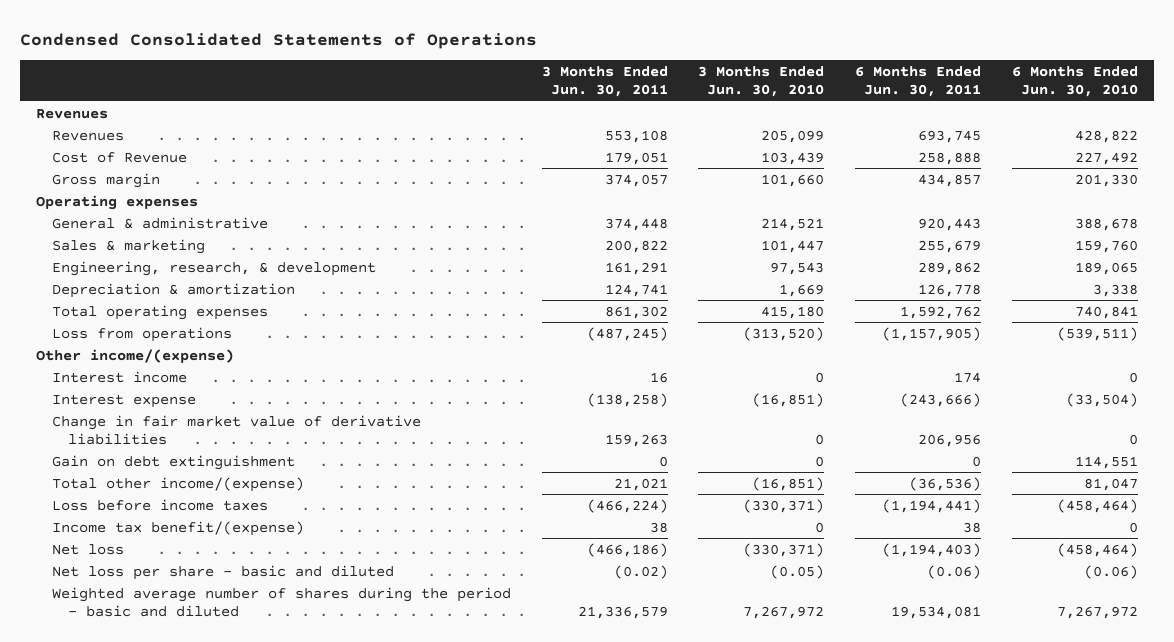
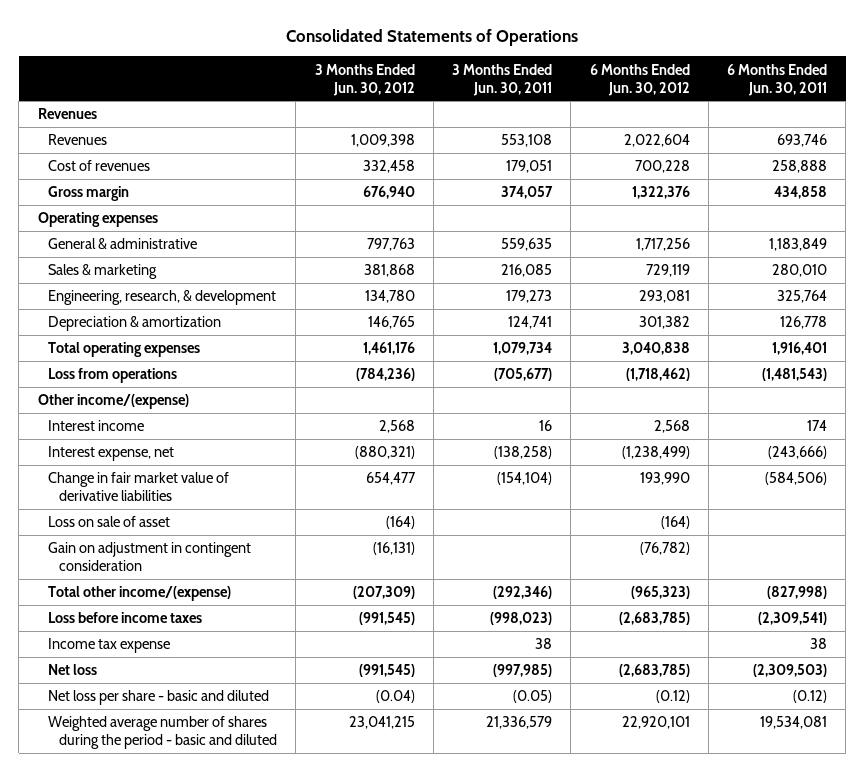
- Condensed Consolidated Statements of Operations
+ Consolidated Statements of Operations
- | 3 Months Ended Jun. 30, 2011 | 3 Months Ended Jun. 30, 2010 | 6 Months Ended Jun. 30, 2011 | 6 Months Ended Jun. 30, 2010
+ | 3 Months Ended Jun. 30, 2012 | 3 Months Ended Jun. 30, 2011 | 6 Months Ended Jun. 30, 2012 | 6 Months Ended Jun. 30, 2011
- Revenues | 553,108 | 205,099 | 693,745 | 428,822
- Cost of Revenue | 179,051 | 103,439 | 258,888 | 227,492
- Gross margin | 374,057 | 101,660 | 434,857 | 201,330
+ Revenues | 1,009,398 | 553,108 | 2,022,604 | 693,746
+ Cost of revenues | 332,458 | 179,051 | 700,228 | 258,888
+ Gross margin | 676,940 | 374,057 | 1,322,376 | 434,858
- General & administrative | 374,448 | 214,521 | 920,443 | 388,678
- Sales & marketing | 200,822 | 101,447 | 255,679 | 159,760
- Engineering, research, & development | 161,291 | 97,543 | 289,862 | 189,065
+ General & administrative | 797,763 | 559,635 | 1,717,256 | 1,183,849
+ Sales & marketing | 381,868 | 216,085 | 729,119 | 280,010
+ Engineering, research, & development | 134,780 | 179,273 | 293,081 | 325,764
- Total operating expenses | 861,302 | 415,180 | 1,592,762 | 740,841
- Loss from operations | (487,245) | (313,520) | (1,157,905) | (539,511)
+ Total operating expenses | 1,461,176 | 1,079,734 | 3,040,838 | 1,916,401
+ Loss from operations | (784,236) | (705,677) | (1,718,462) | (1,481,543)
- Interest expense | (138,258) | (16,851) | (243,666) | (33,504)
- Change in fair market value of derivative liabilities | 159,263 | 0 | 206,956 | 0
- Gain on debt extinguishment | 0 | 0 | 0 | 114,551
- Total other income/(expense) | 21,021 | (16,851) | (36,536) | 81,047
- Loss before income taxes | (466,224) | (330,371) | (1,194,441) | (458,464)
- Income tax benefit/(expense) | 38 | 0 | 38 | 0
- Net loss | (466,186) | (330,371) | (1,194,403) | (458,464)
- Net loss per share - basic and diluted | (0.02) | (0.05) | (0.06) | (0.06)
+ Interest expense, net | (880,321) | (138,258) | (1,238,499) | (243,666)
+ Change in fair market value of derivative liabilities | 654,477 | (154,104) | 193,990 | (584,506)
+ Loss on sale of asset | (164) | | (164) |
+ Gain on adjustment in contingent consideration | (16,131) | | (76,782) |
+ Total other income/(expense) | (207,309) | (292,346) | (965,323) | (827,998)
+ Loss before income taxes | (991,545) | (998,023) | (2,683,785) | (2,309,541)
+ Income tax expense | | 38 | | 38
+ Net loss | (991,545) | (997,985) | (2,683,785) | (2,309,503)
+ Net loss per share - basic and diluted | (0.04) | (0.05) | (0.12) | (0.12)

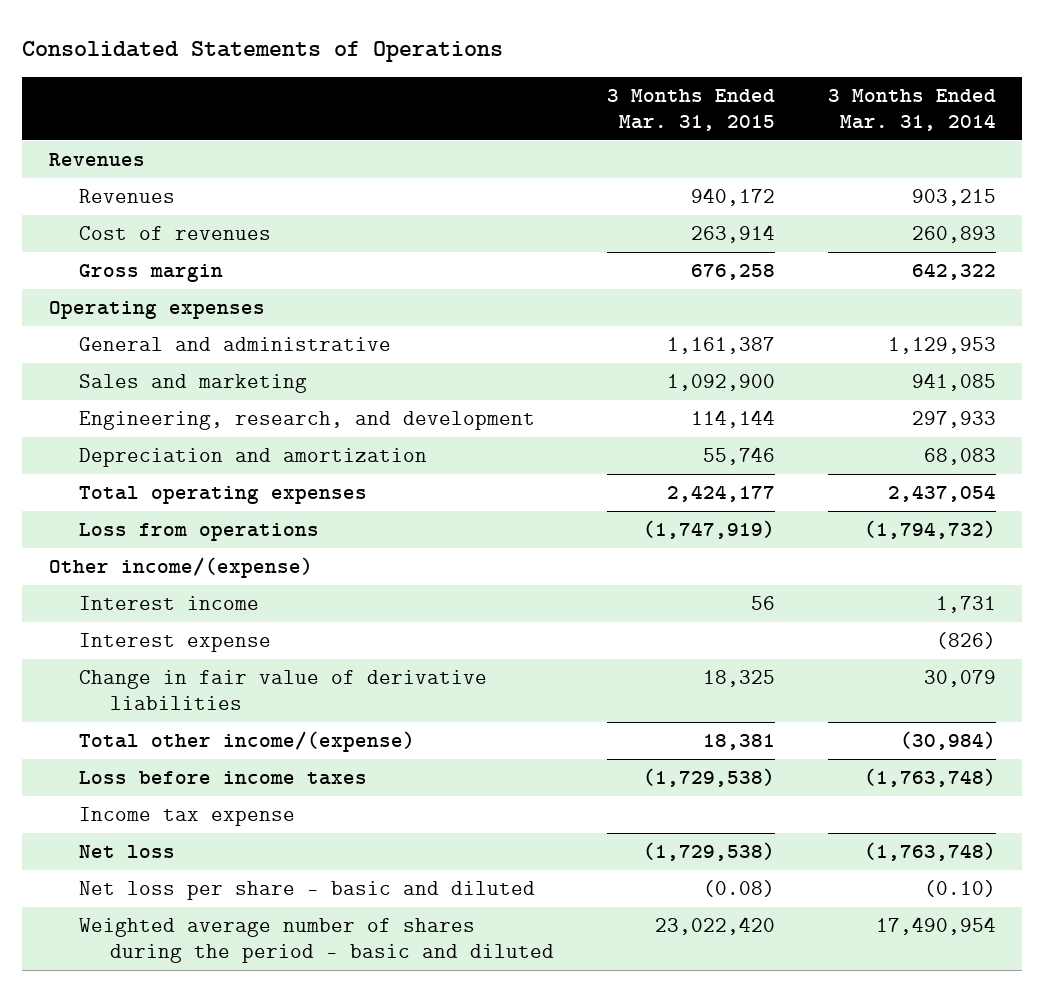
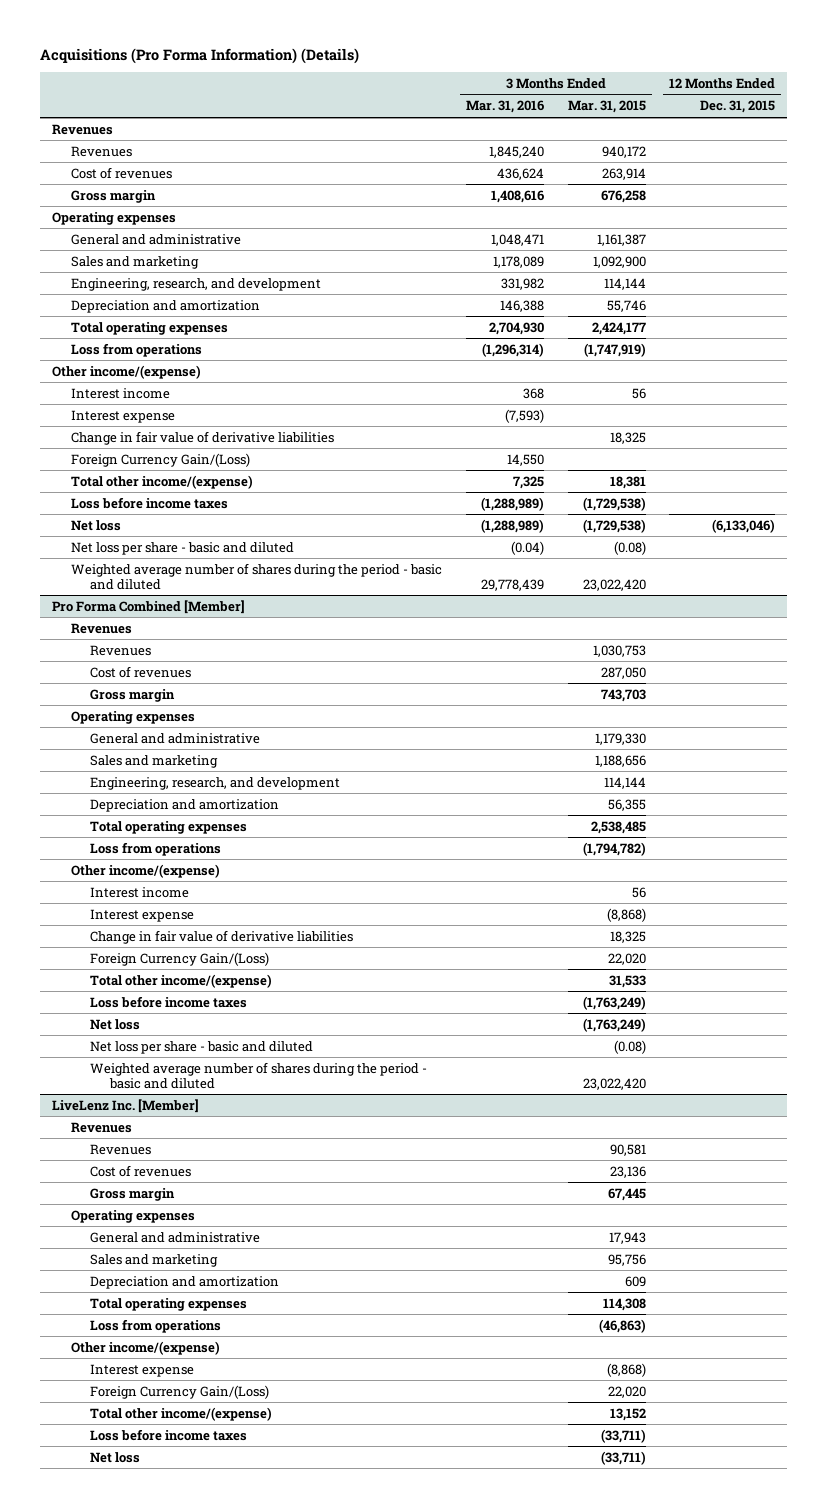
- Consolidated Statements of Operations
+ Acquisitions (Pro Forma Information) (Details)
- | 3 Months Ended Mar. 31, 2015 | 3 Months Ended Mar. 31, 2014
+ | 3 Months Ended Mar. 31, 2016 | 3 Months Ended Mar. 31, 2015 | 12 Months Ended Dec. 31, 2015
+ Foreign Currency Gain/(Loss) | 14,550 | |
- Income tax expense
+ Pro Forma Combined [Member]
+ Revenues
+ Revenues | | 1,030,753 |
+ Cost of revenues | | 287,050 |
+ Gross margin | | 743,703 |
+ Operating expenses
+ General and administrative | | 1,179,330 |
+ Sales and marketing | | 1,188,656 |
+ Engineering, research, and development | | 114,144 |
+ Depreciation and amortization | | 56,355 |
+ Total operating expenses | | 2,538,485 |
+ Loss from operations | | (1,794,782) |
+ Other income/(expense)
+ Interest income | | 56 |
+ Interest expense | | (8,868) |
+ Change in fair value of derivative liabilities | | 18,325 |
+ Foreign Currency Gain/(Loss) | | 22,020 |
+ Total other income/(expense) | | 31,533 |
+ Loss before income taxes | | (1,763,249) |
+ Net loss | | (1,763,249) |
+ Net loss per share - basic and diluted | | (0.08) |
+ Weighted average number of shares during the period - basic and diluted | | 23,022,420 |
+ LiveLenz Inc. [Member]
+ Revenues
+ Revenues | | 90,581 |
+ Cost of revenues | | 23,136 |
+ Gross margin | | 67,445 |
+ Operating expenses
+ General and administrative | | 17,943 |
+ Sales and marketing | | 95,756 |
+ Depreciation and amortization | | 609 |
+ Total operating expenses | | 114,308 |
+ Loss from operations | | (46,863) |
+ Other income/(expense)
+ Interest expense | | (8,868) |
+ Foreign Currency Gain/(Loss) | | 22,020 |
+ Total other income/(expense) | | 13,152 |
+ Loss before income taxes | | (33,711) |
+ Net loss | | (33,711) |

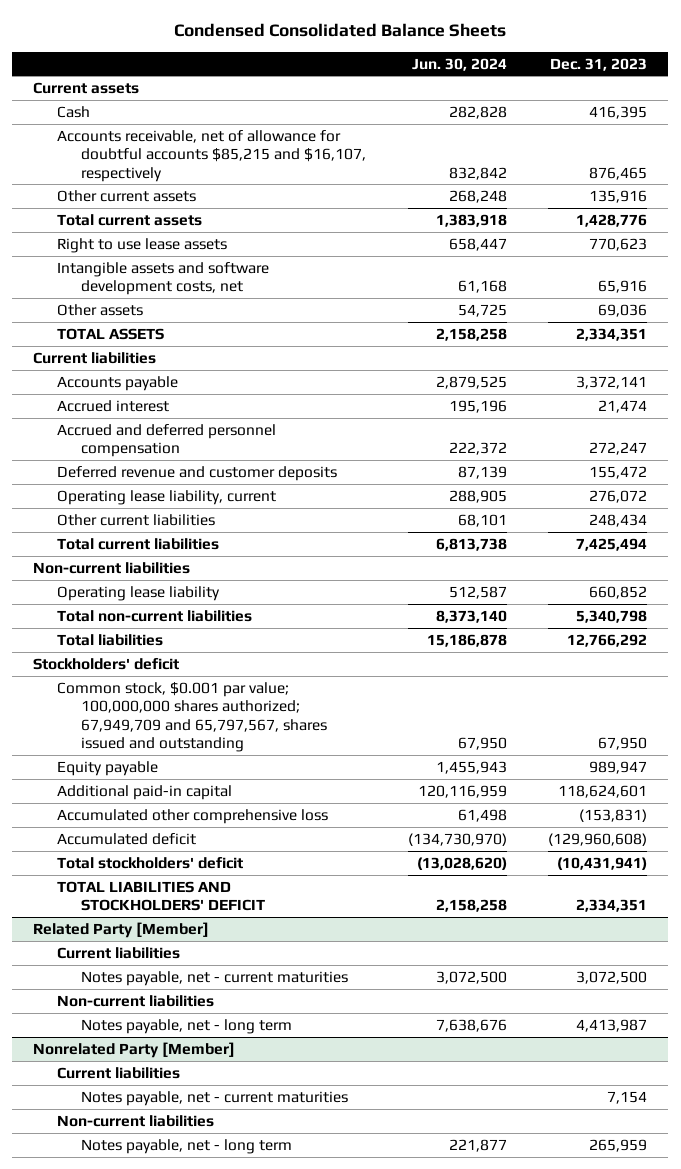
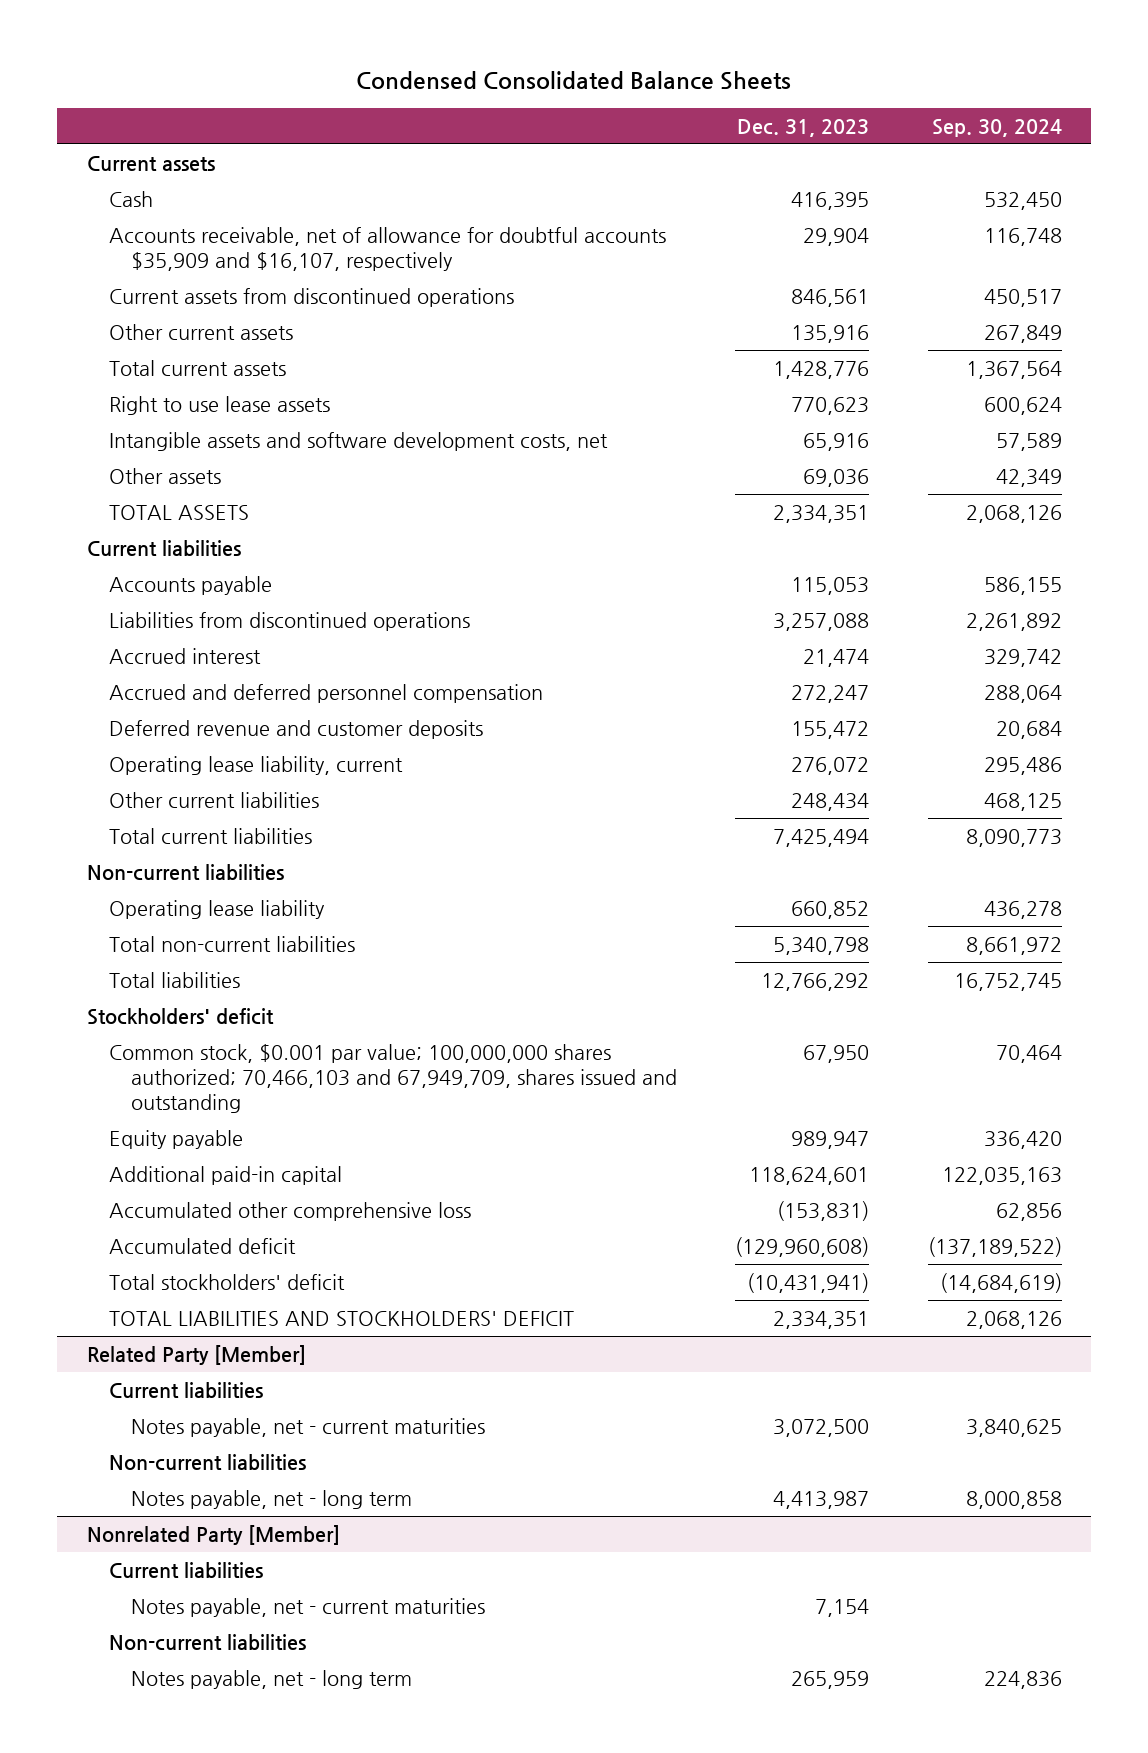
- | Jun. 30, 2024 | Dec. 31, 2023
+ | Dec. 31, 2023 | Sep. 30, 2024
- Accounts receivable, net of allowance for doubtful accounts $85,215 and $16,107, respectively | 832,842 | 876,465
+ Accounts receivable, net of allowance for doubtful accounts $35,909 and $16,107, respectively | 29,904 | 116,748
+ Current assets from discontinued operations | 846,561 | 450,517
- Accounts payable | 2,879,525 | 3,372,141
+ Accounts payable | 115,053 | 586,155
+ Liabilities from discontinued operations | 3,257,088 | 2,261,892
- Common stock, $0.001 par value; 100,000,000 shares authorized; 67,949,709 and 65,797,567, shares issued and outstanding | 67,950 | 67,950
+ Common stock, $0.001 par value; 100,000,000 shares authorized; 70,466,103 and 67,949,709, shares issued and outstanding | 67,950 | 70,464

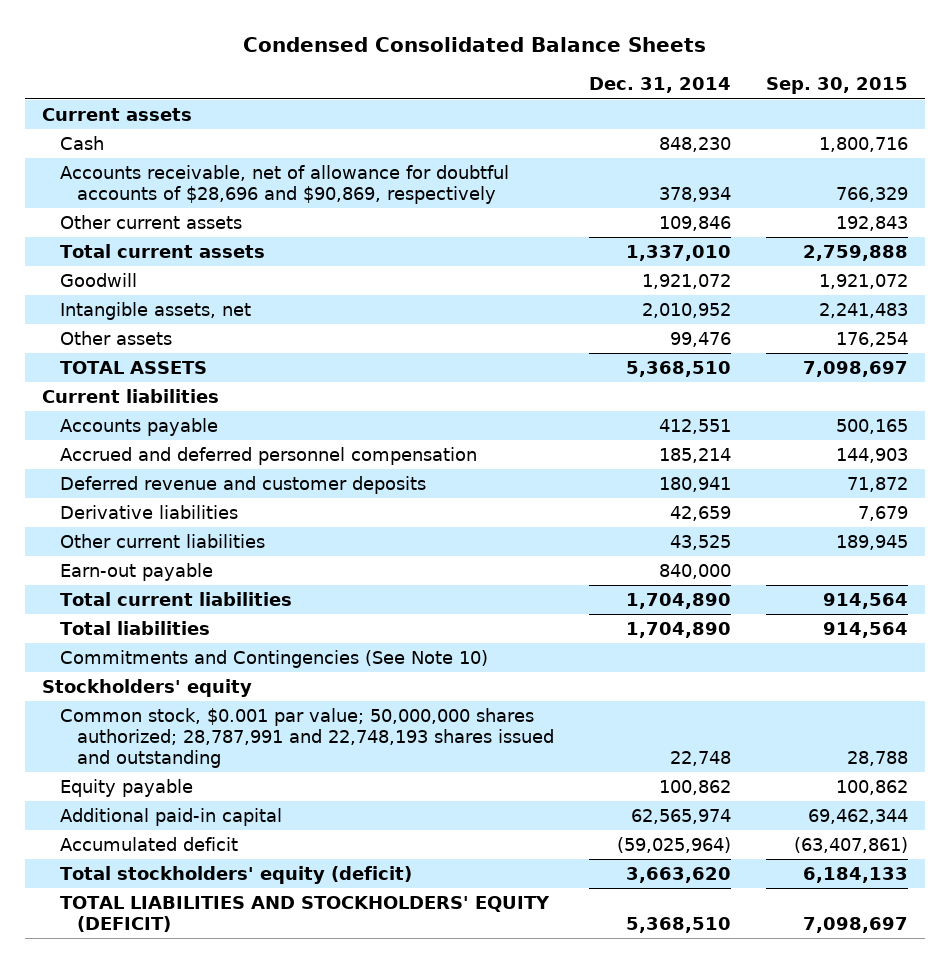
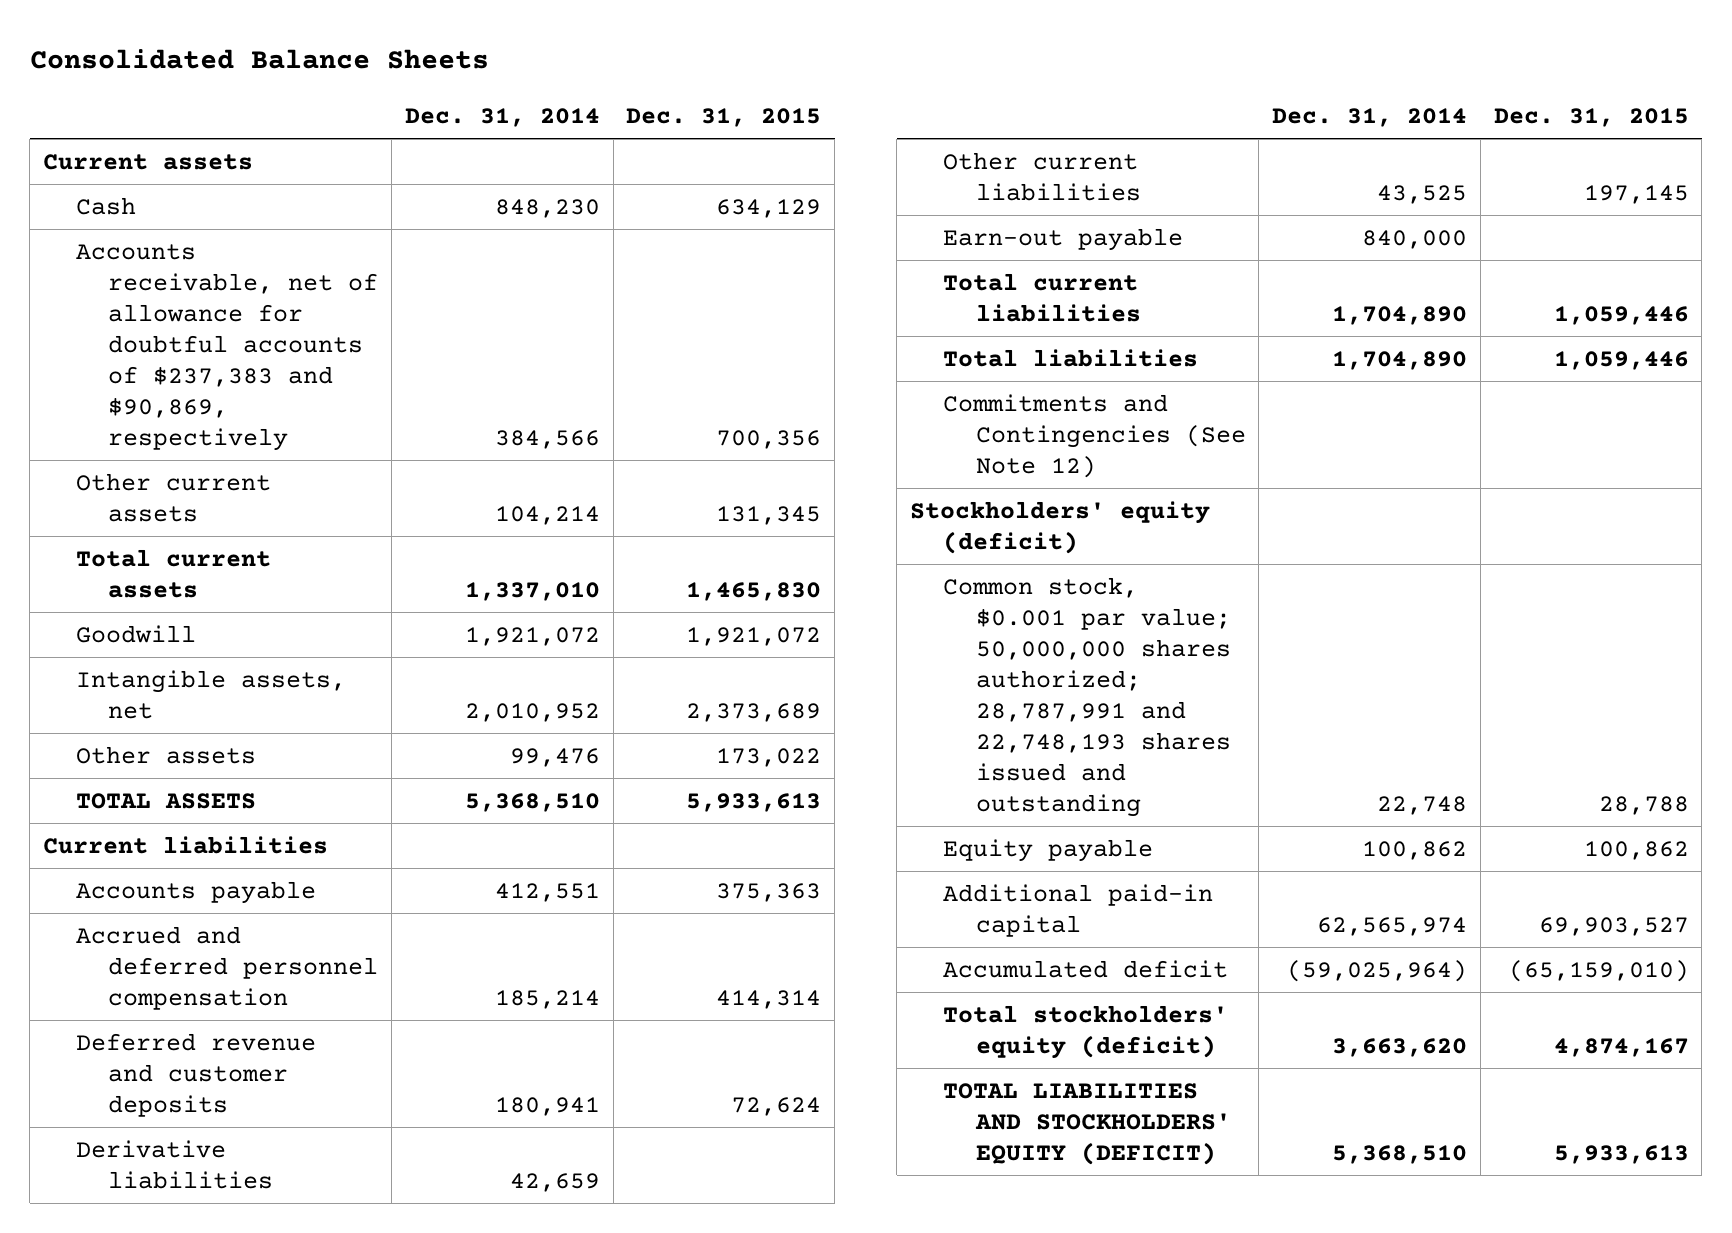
- Condensed Consolidated Balance Sheets
+ Consolidated Balance Sheets
- | Dec. 31, 2014 | Sep. 30, 2015
+ | Dec. 31, 2014 | Dec. 31, 2015
- Accounts receivable, net of allowance for doubtful accounts of $28,696 and $90,869, respectively | 378,934 | 766,329
- Other current assets | 109,846 | 192,843
+ Accounts receivable, net of allowance for doubtful accounts of $237,383 and $90,869, respectively | 384,566 | 700,356
+ Other current assets | 104,214 | 131,345
- Commitments and Contingencies (See Note 10)
- Stockholders' equity
+ Commitments and Contingencies (See Note 12)
+ Stockholders' equity (deficit)

